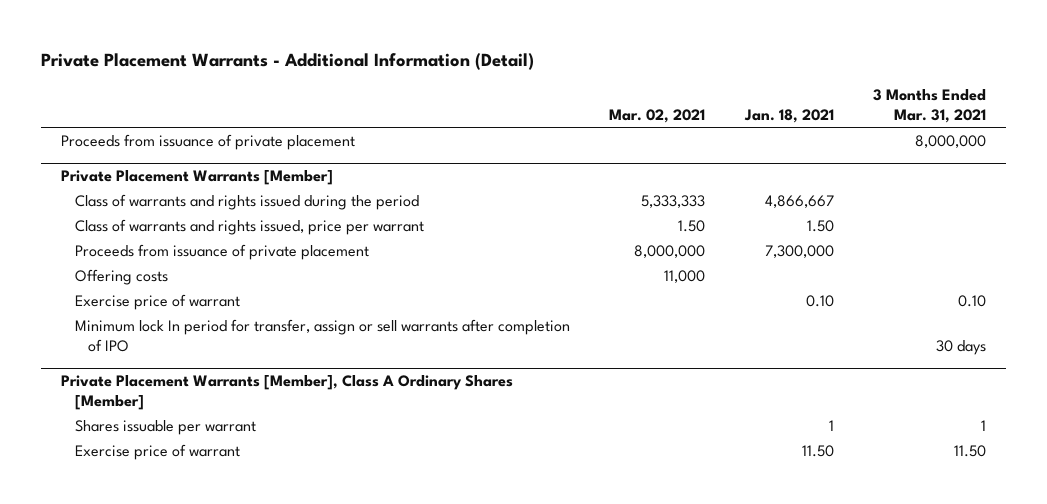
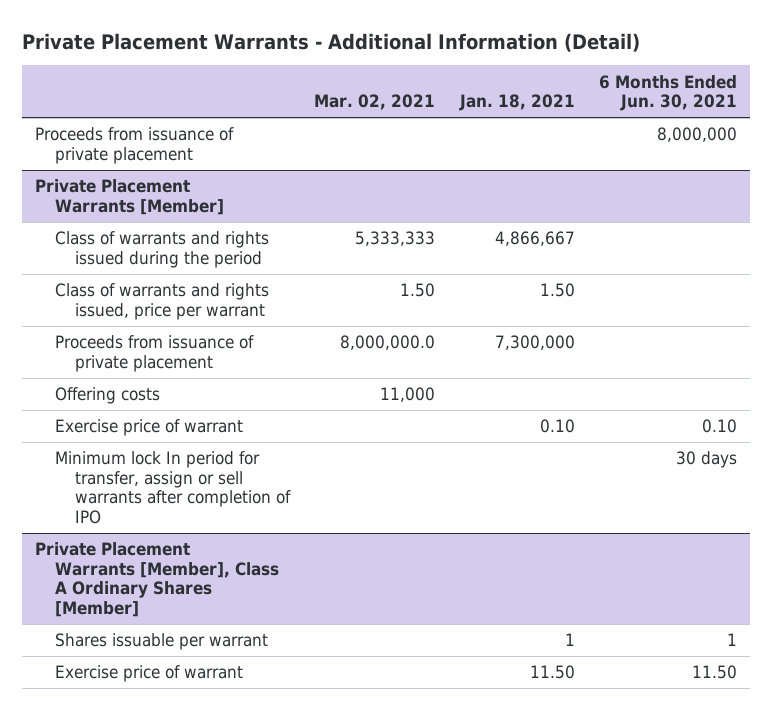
- | Mar. 02, 2021 | Jan. 18, 2021 | 3 Months Ended Mar. 31, 2021
+ | Mar. 02, 2021 | Jan. 18, 2021 | 6 Months Ended Jun. 30, 2021
@ Private Placement Warrants [Member]
- Proceeds from issuance of private placement | 8,000,000 | 7,300,000 |
+ Proceeds from issuance of private placement | 8,000,000.0 | 7,300,000 |

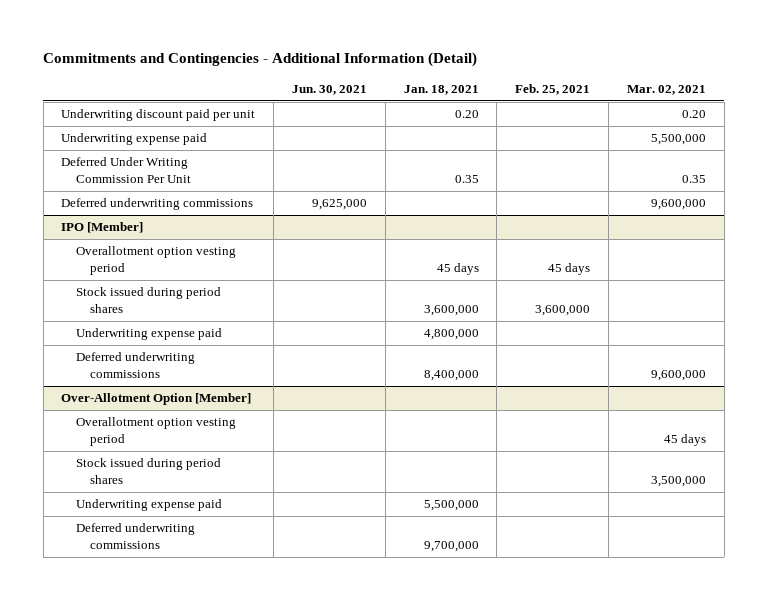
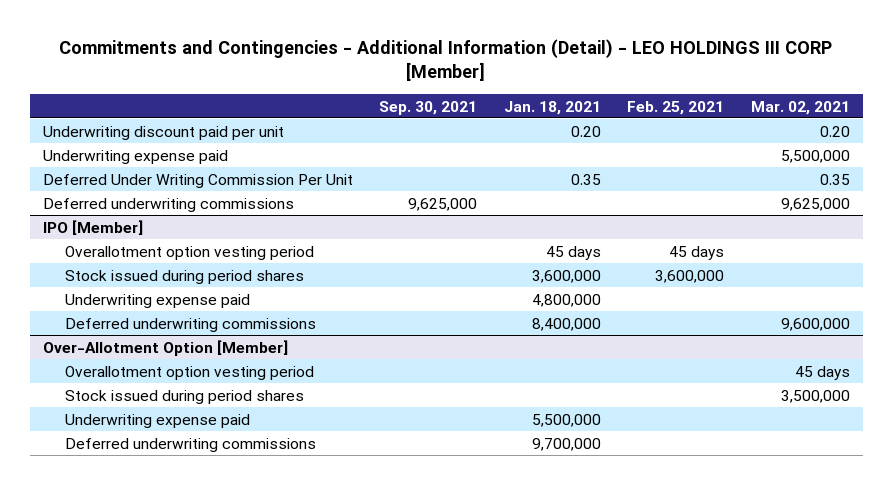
- Commitments and Contingencies - Additional Information (Detail)
+ Commitments and Contingencies - Additional Information (Detail) - LEO HOLDINGS III CORP [Member]
- | Jun. 30, 2021 | Jan. 18, 2021 | Feb. 25, 2021 | Mar. 02, 2021
+ | Sep. 30, 2021 | Jan. 18, 2021 | Feb. 25, 2021 | Mar. 02, 2021
- Deferred underwriting commissions | 9,625,000 | | | 9,600,000
+ Deferred underwriting commissions | 9,625,000 | | | 9,625,000

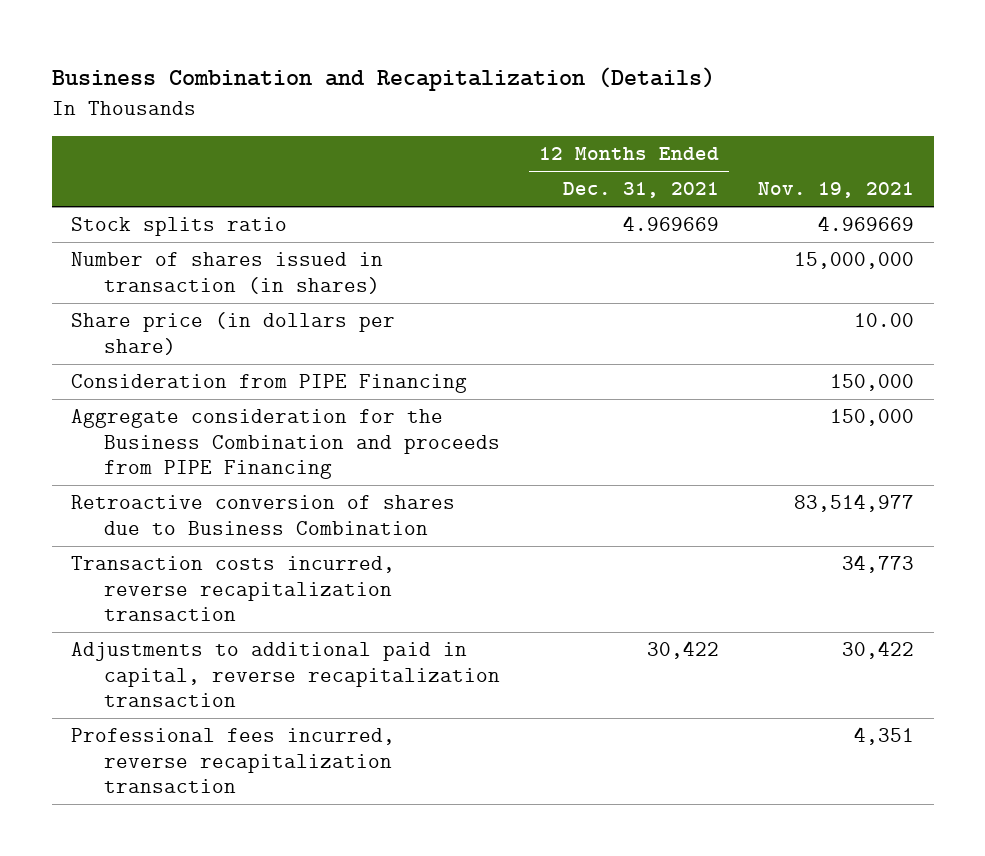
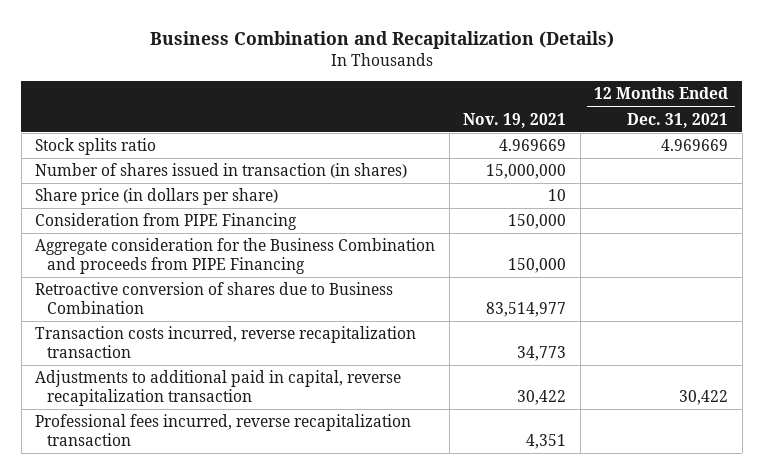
- | 12 Months Ended Dec. 31, 2021 | Nov. 19, 2021
+ | Nov. 19, 2021 | 12 Months Ended Dec. 31, 2021
- Share price (in dollars per share) | | 10.00
+ Share price (in dollars per share) | 10 |

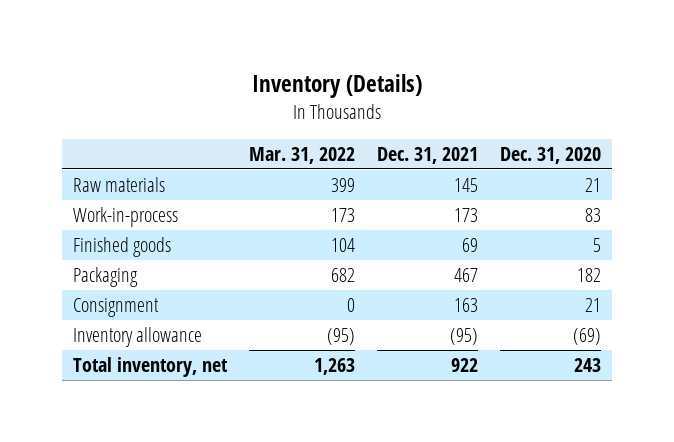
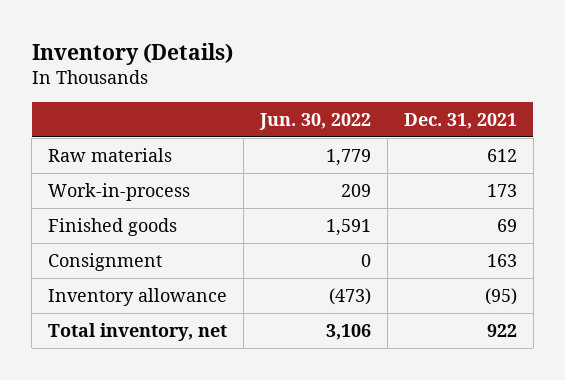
- | Mar. 31, 2022 | Dec. 31, 2021 | Dec. 31, 2020
+ | Jun. 30, 2022 | Dec. 31, 2021
- Raw materials | 399 | 145 | 21
+ Raw materials | 1,779 | 612
- Packaging | 682 | 467 | 182

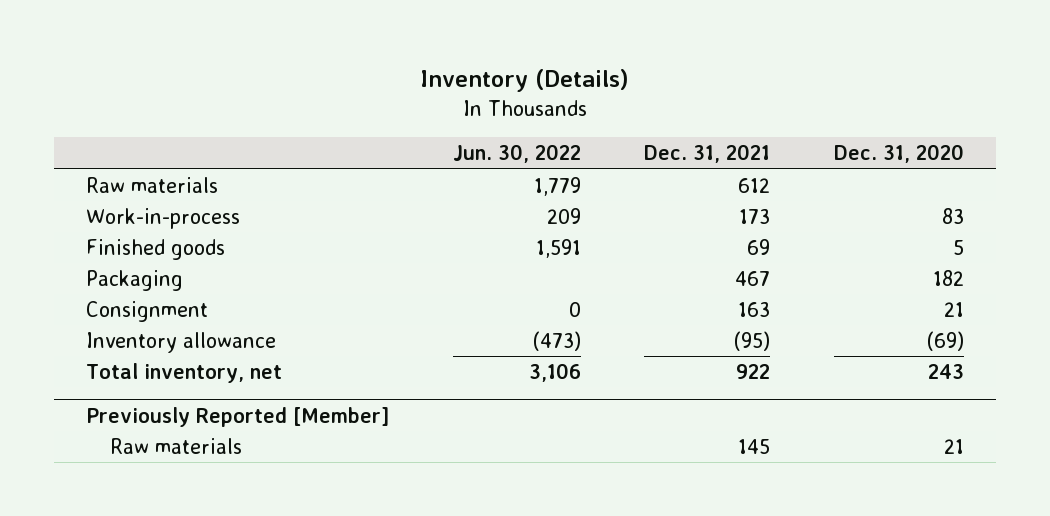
- | Jun. 30, 2022 | Dec. 31, 2021
+ | Jun. 30, 2022 | Dec. 31, 2021 | Dec. 31, 2020
+ Packaging | | 467 | 182
+ Previously Reported [Member]
+ Raw materials | | 145 | 21

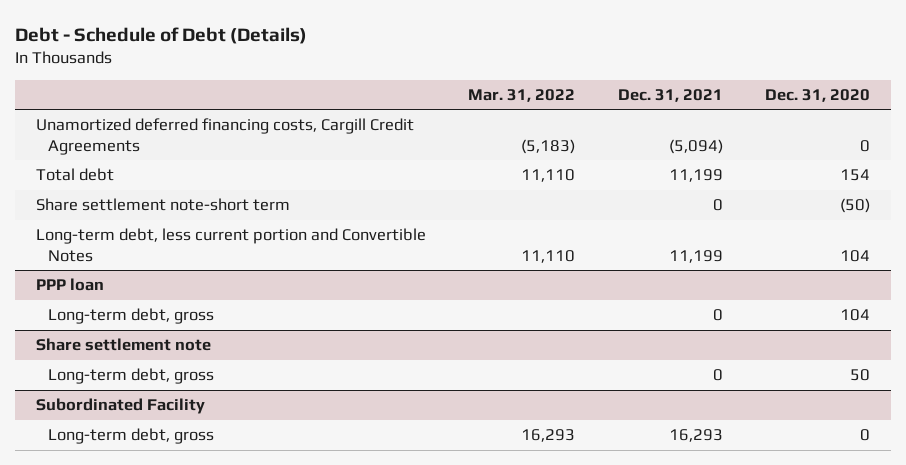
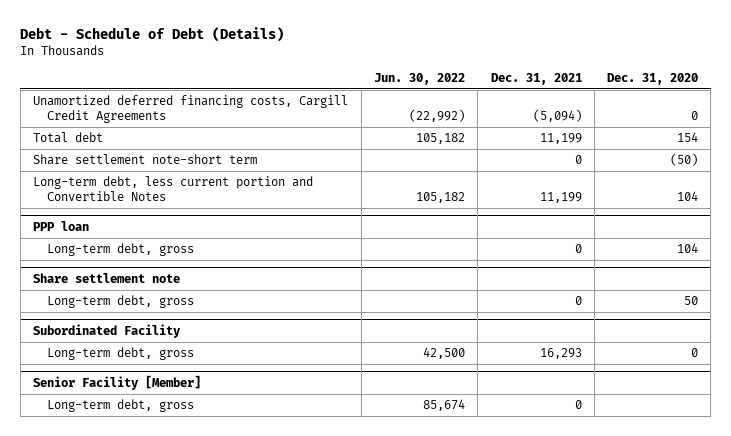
- | Mar. 31, 2022 | Dec. 31, 2021 | Dec. 31, 2020
+ | Jun. 30, 2022 | Dec. 31, 2021 | Dec. 31, 2020
+ Senior Facility [Member]
+ Long-term debt, gross | 85,674 | 0 |

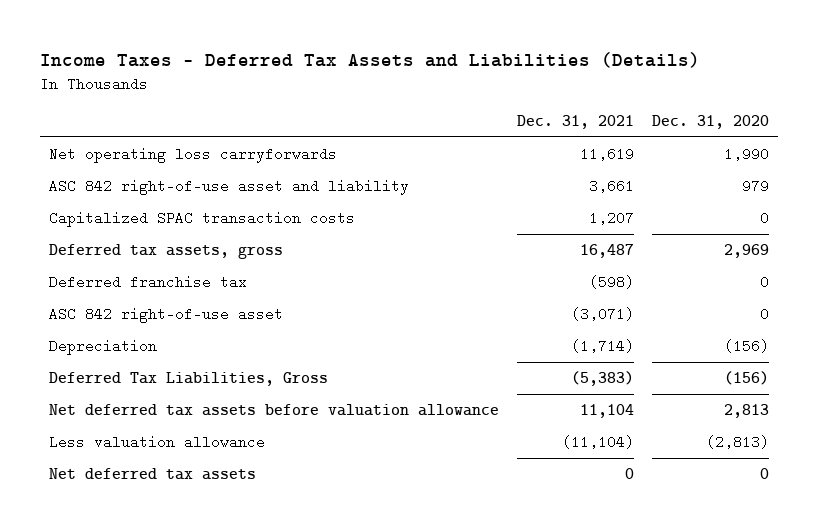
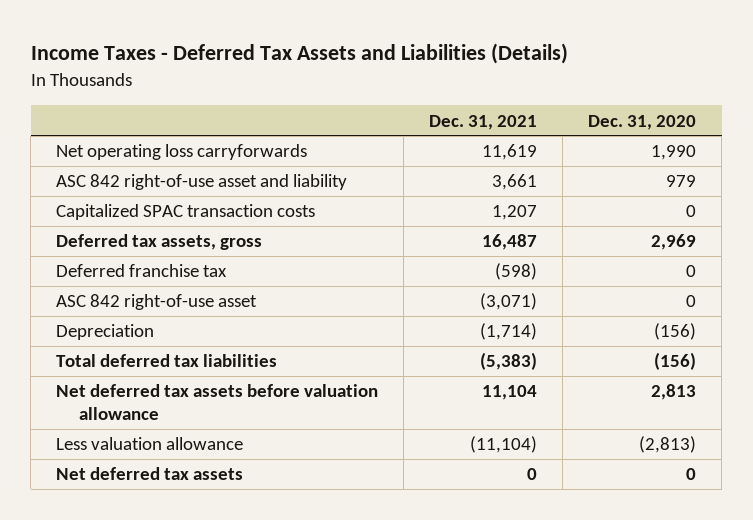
- Deferred Tax Liabilities, Gross | (5,383) | (156)
+ Total deferred tax liabilities | (5,383) | (156)

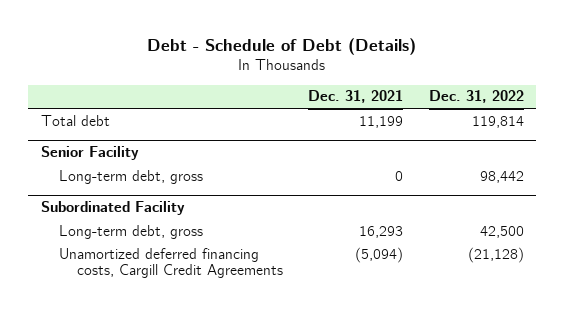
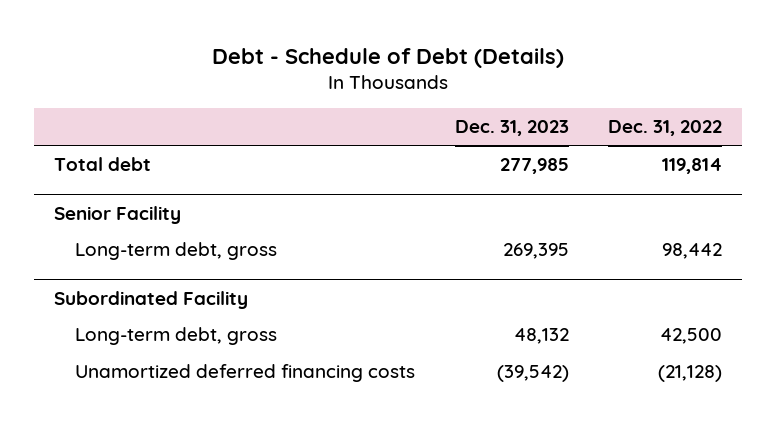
- | Dec. 31, 2021 | Dec. 31, 2022
+ | Dec. 31, 2023 | Dec. 31, 2022
@ Subordinated Facility
- Unamortized deferred financing costs, Cargill Credit Agreements | (5,094) | (21,128)
+ Unamortized deferred financing costs | (39,542) | (21,128)

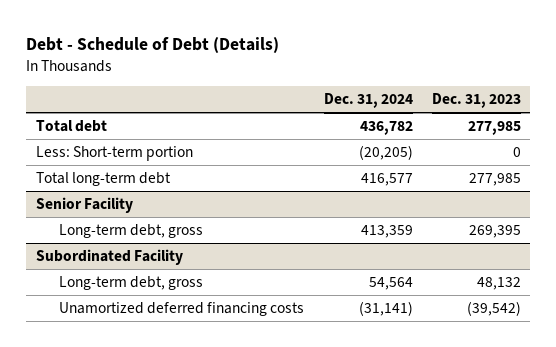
- | Dec. 31, 2023 | Dec. 31, 2022
+ | Dec. 31, 2024 | Dec. 31, 2023
+ Less: Short-term portion | (20,205) | 0
+ Total long-term debt | 416,577 | 277,985

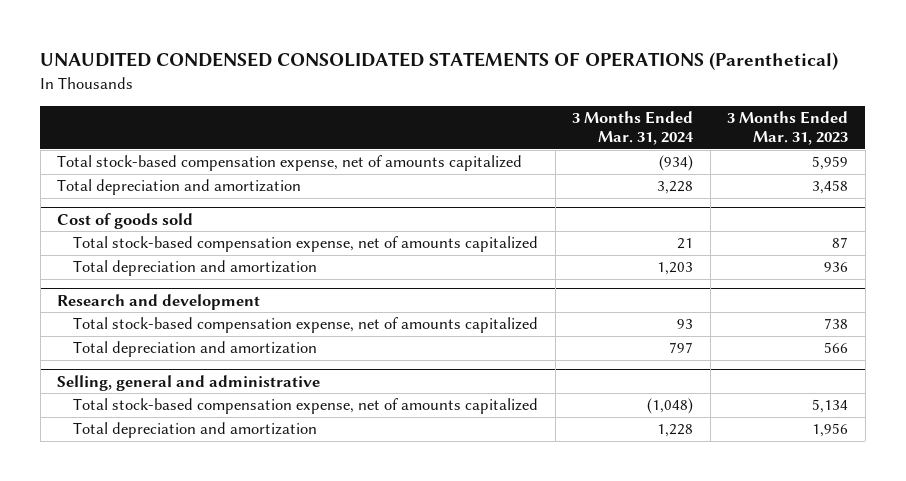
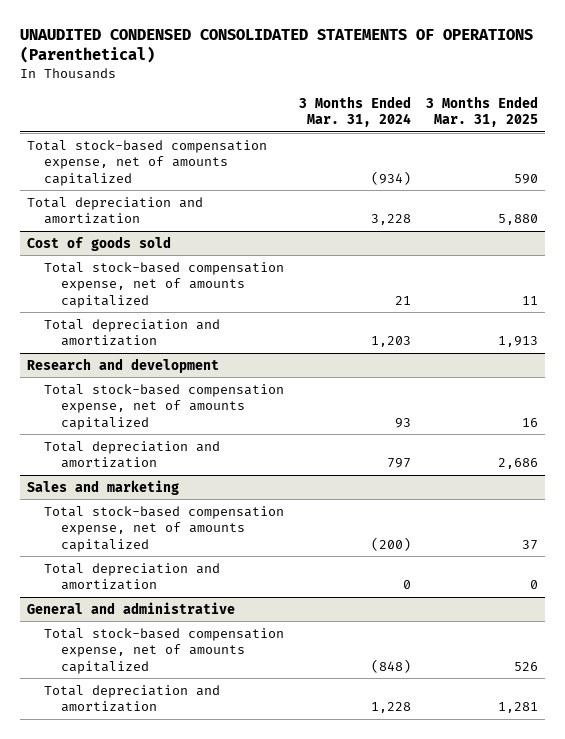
- | 3 Months Ended Mar. 31, 2024 | 3 Months Ended Mar. 31, 2023
+ | 3 Months Ended Mar. 31, 2024 | 3 Months Ended Mar. 31, 2025
- Selling, general and administrative
- Total stock-based compensation expense, net of amounts capitalized | (1,048) | 5,134
+ Sales and marketing
+ Total stock-based compensation expense, net of amounts capitalized | (200) | 37
+ Total depreciation and amortization | 0 | 0
+ General and administrative
+ Total stock-based compensation expense, net of amounts capitalized | (848) | 526

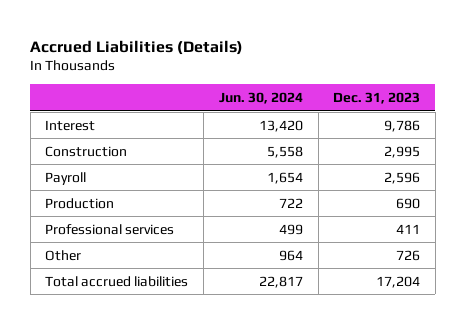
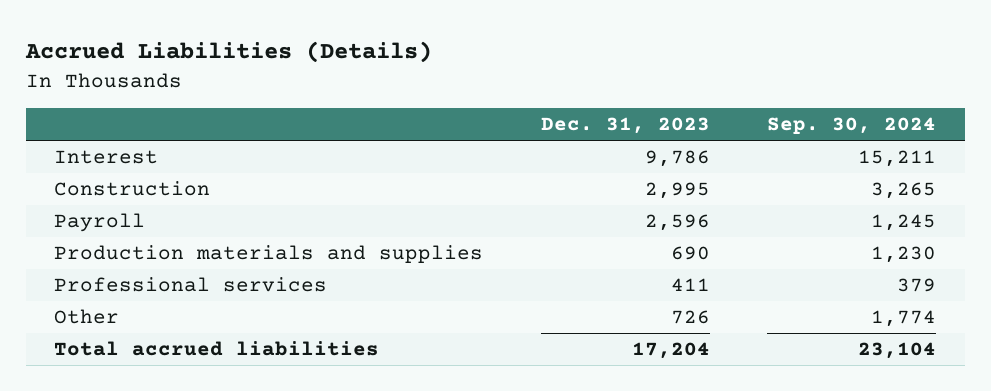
- | Jun. 30, 2024 | Dec. 31, 2023
+ | Dec. 31, 2023 | Sep. 30, 2024
- Production | 722 | 690
+ Production materials and supplies | 690 | 1,230

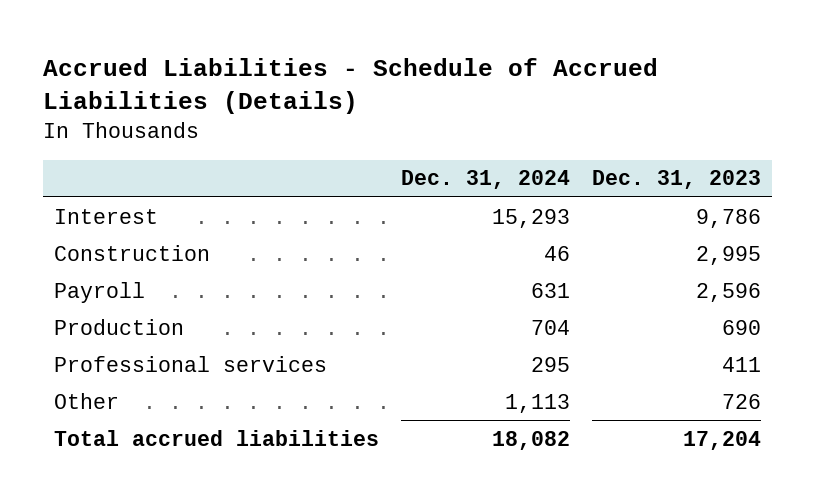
- Accrued Liabilities (Details)
+ Accrued Liabilities - Schedule of Accrued Liabilities (Details)
- | Dec. 31, 2023 | Sep. 30, 2024
+ | Dec. 31, 2024 | Dec. 31, 2023
- Production materials and supplies | 690 | 1,230
+ Production | 704 | 690

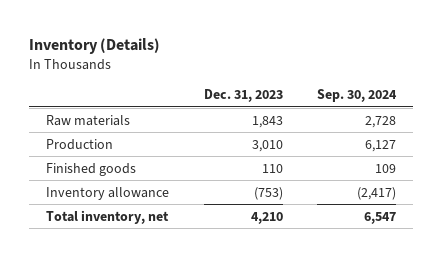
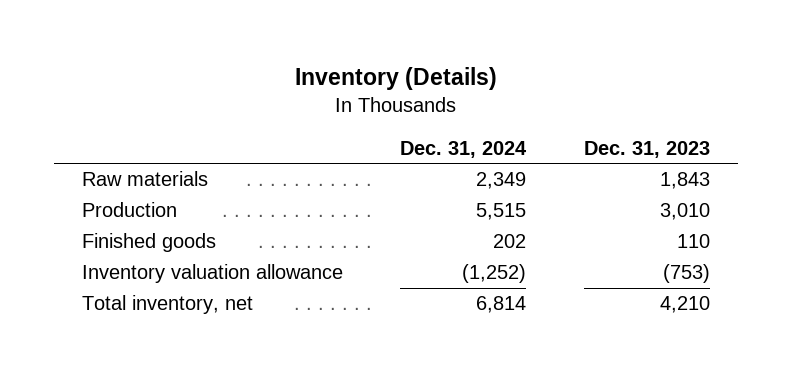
- | Dec. 31, 2023 | Sep. 30, 2024
+ | Dec. 31, 2024 | Dec. 31, 2023
- Inventory allowance | (753) | (2,417)
+ Inventory valuation allowance | (1,252) | (753)

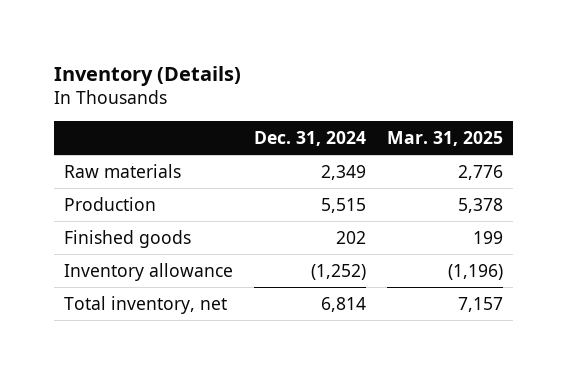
- | Dec. 31, 2024 | Dec. 31, 2023
+ | Dec. 31, 2024 | Mar. 31, 2025
- Inventory valuation allowance | (1,252) | (753)
+ Inventory allowance | (1,252) | (1,196)

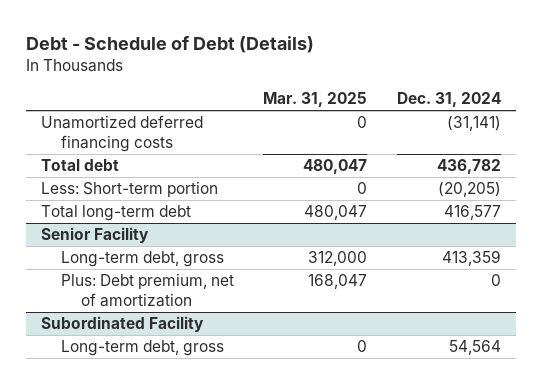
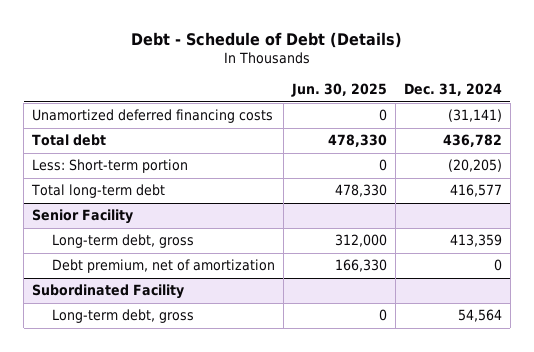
- | Mar. 31, 2025 | Dec. 31, 2024
+ | Jun. 30, 2025 | Dec. 31, 2024
@ Senior Facility
- Plus: Debt premium, net of amortization | 168,047 | 0
+ Debt premium, net of amortization | 166,330 | 0

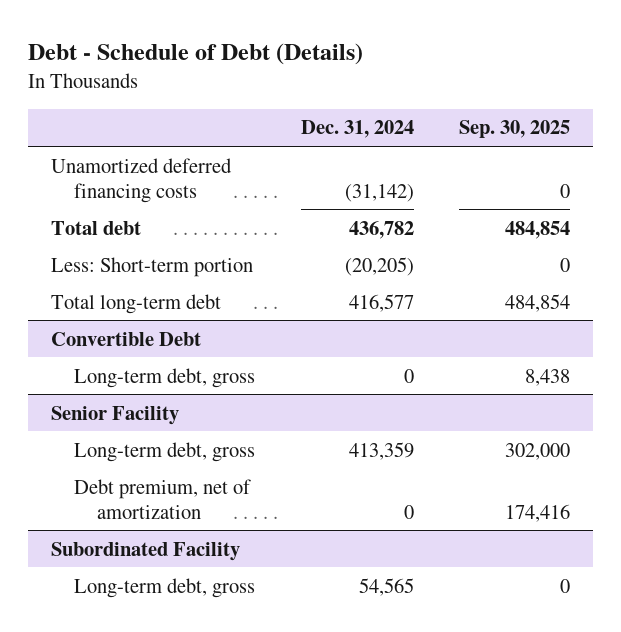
- | Jun. 30, 2025 | Dec. 31, 2024
+ | Dec. 31, 2024 | Sep. 30, 2025
- Unamortized deferred financing costs | 0 | (31,141)
+ Unamortized deferred financing costs | (31,142) | 0
+ Convertible Debt
+ Long-term debt, gross | 0 | 8,438
@ Subordinated Facility
- Long-term debt, gross | 0 | 54,564
+ Long-term debt, gross | 54,565 | 0

